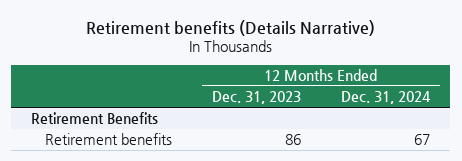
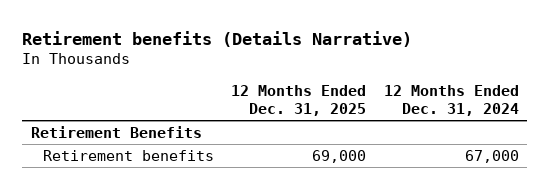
- | 12 Months Ended Dec. 31, 2023 | 12 Months Ended Dec. 31, 2024
+ | 12 Months Ended Dec. 31, 2025 | 12 Months Ended Dec. 31, 2024
- Retirement benefits | 86 | 67
+ Retirement benefits | 69,000 | 67,000

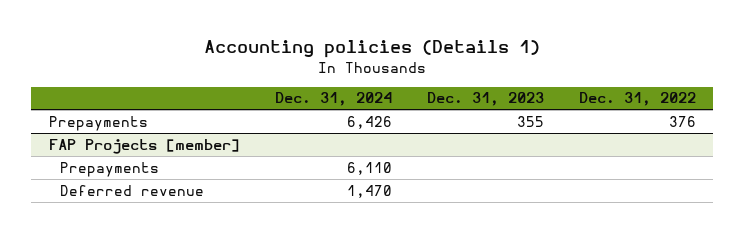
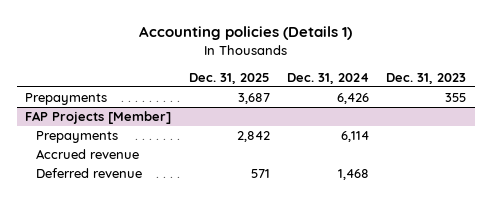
- | Dec. 31, 2024 | Dec. 31, 2023 | Dec. 31, 2022
+ | Dec. 31, 2025 | Dec. 31, 2024 | Dec. 31, 2023
- FAP Projects [member]
- Prepayments | 6,110 | |
- Deferred revenue | 1,470 | |
+ FAP Projects [Member]
+ Prepayments | 2,842 | 6,114 |
+ Accrued revenue
+ Deferred revenue | 571 | 1,468 |

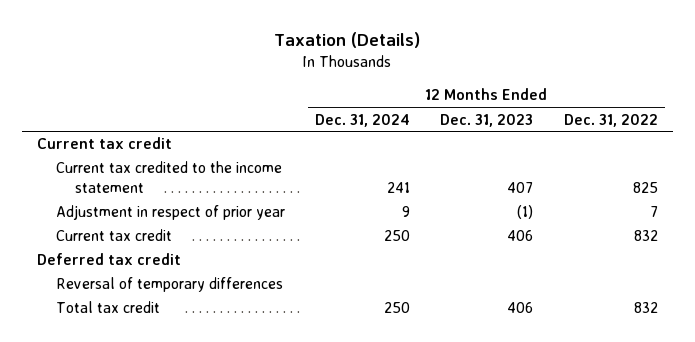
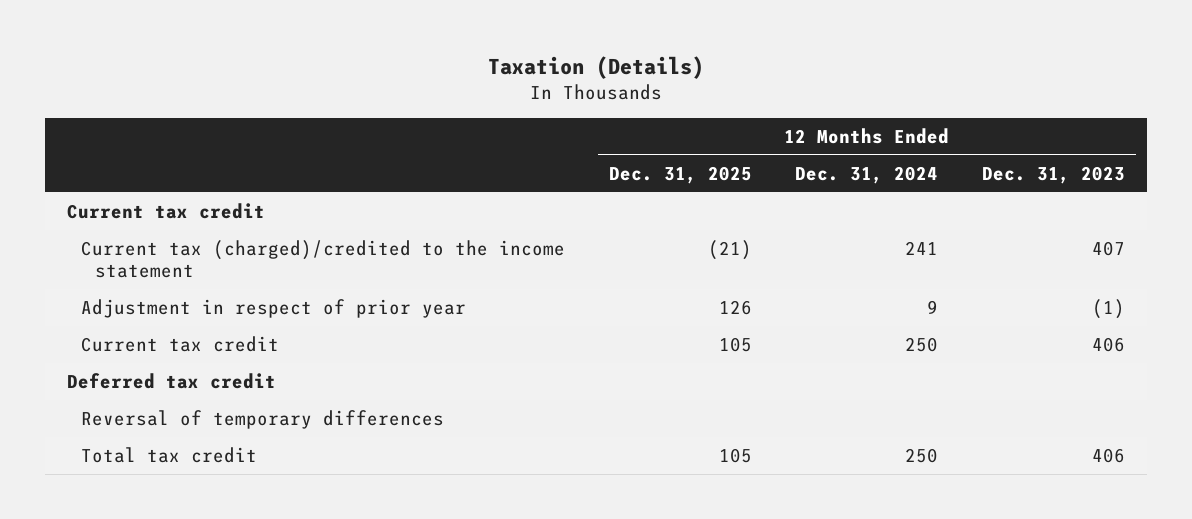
- | 12 Months Ended Dec. 31, 2024 | 12 Months Ended Dec. 31, 2023 | 12 Months Ended Dec. 31, 2022
+ | 12 Months Ended Dec. 31, 2025 | 12 Months Ended Dec. 31, 2024 | 12 Months Ended Dec. 31, 2023
- Current tax credited to the income statement | 241 | 407 | 825
+ Current tax (charged)/credited to the income statement | (21) | 241 | 407

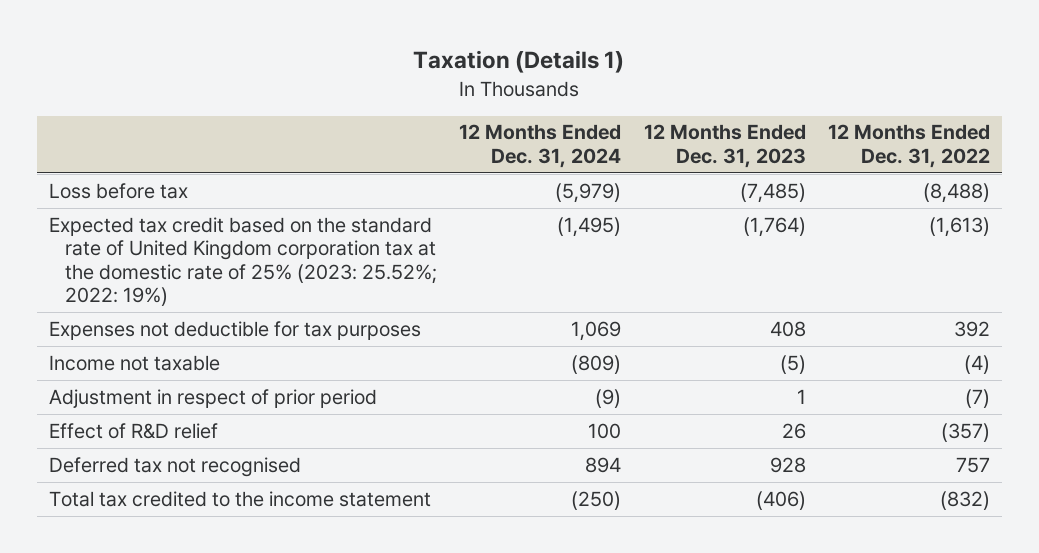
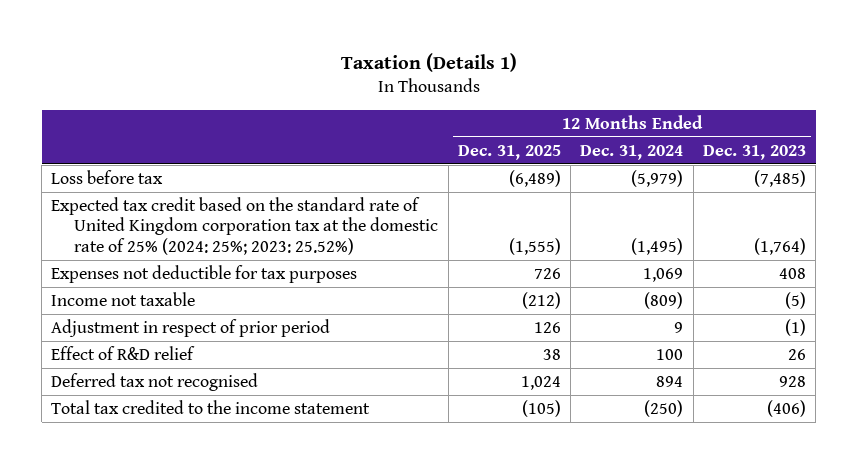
- | 12 Months Ended Dec. 31, 2024 | 12 Months Ended Dec. 31, 2023 | 12 Months Ended Dec. 31, 2022
+ | 12 Months Ended Dec. 31, 2025 | 12 Months Ended Dec. 31, 2024 | 12 Months Ended Dec. 31, 2023
- Expected tax credit based on the standard rate of United Kingdom corporation tax at the domestic rate of 25% (2023: 25.52%; 2022: 19%) | (1,495) | (1,764) | (1,613)
+ Expected tax credit based on the standard rate of United Kingdom corporation tax at the domestic rate of 25% (2024: 25%; 2023: 25.52%) | (1,555) | (1,495) | (1,764)
- Adjustment in respect of prior period | (9) | 1 | (7)
+ Adjustment in respect of prior period | 126 | 9 | (1)

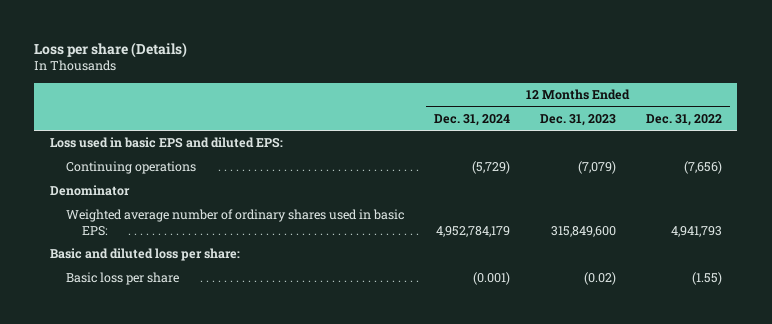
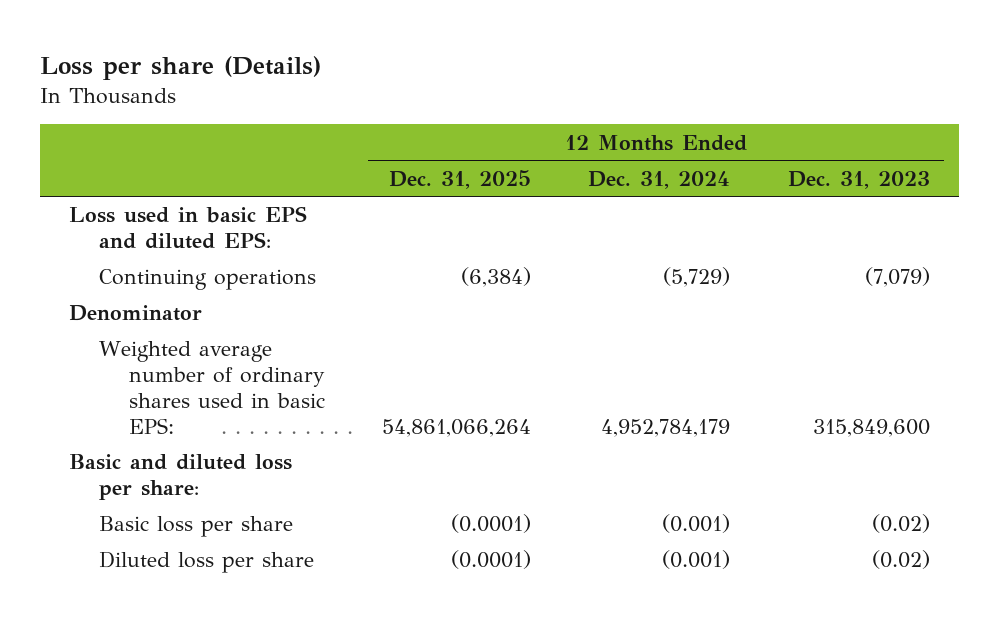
- | 12 Months Ended Dec. 31, 2024 | 12 Months Ended Dec. 31, 2023 | 12 Months Ended Dec. 31, 2022
+ | 12 Months Ended Dec. 31, 2025 | 12 Months Ended Dec. 31, 2024 | 12 Months Ended Dec. 31, 2023
+ Diluted loss per share | (0.0001) | (0.001) | (0.02)

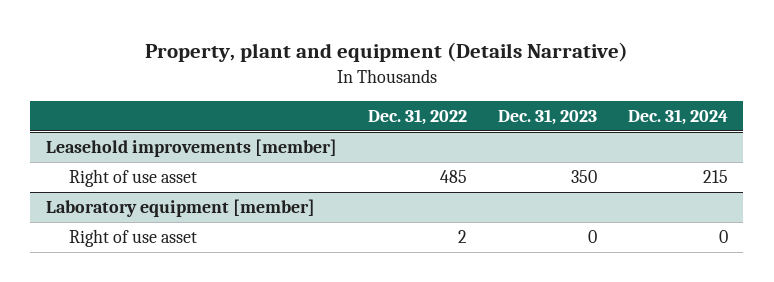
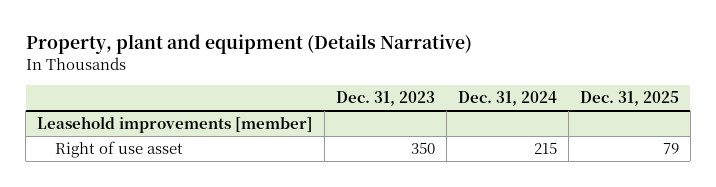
- | Dec. 31, 2022 | Dec. 31, 2023 | Dec. 31, 2024
+ | Dec. 31, 2023 | Dec. 31, 2024 | Dec. 31, 2025
- Laboratory equipment [member]
- Right of use asset | 2 | 0 | 0

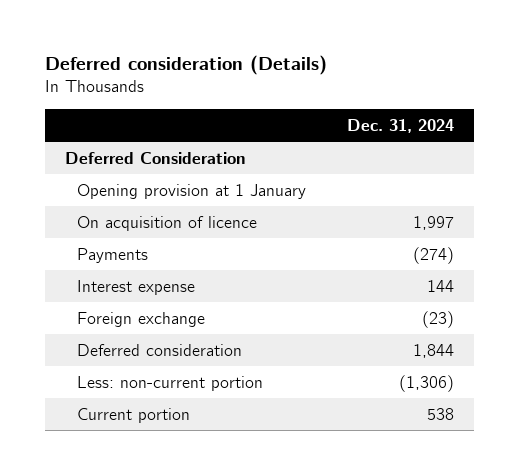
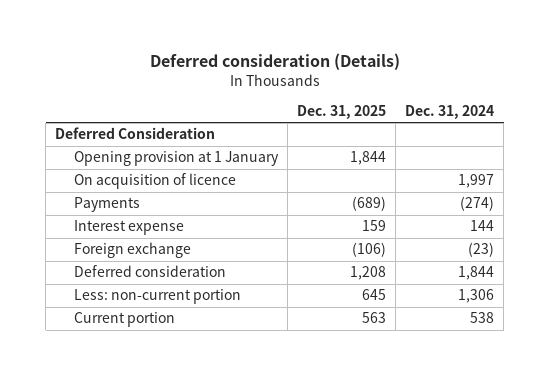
- | Dec. 31, 2024
+ | Dec. 31, 2025 | Dec. 31, 2024
- Less: non-current portion | (1,306)
+ Less: non-current portion | 645 | 1,306

